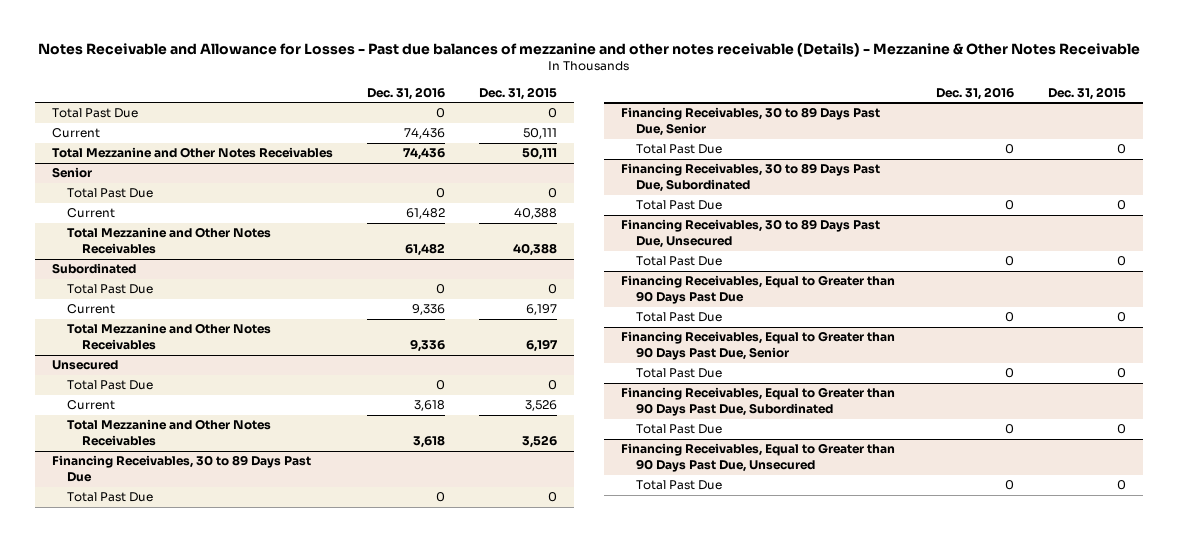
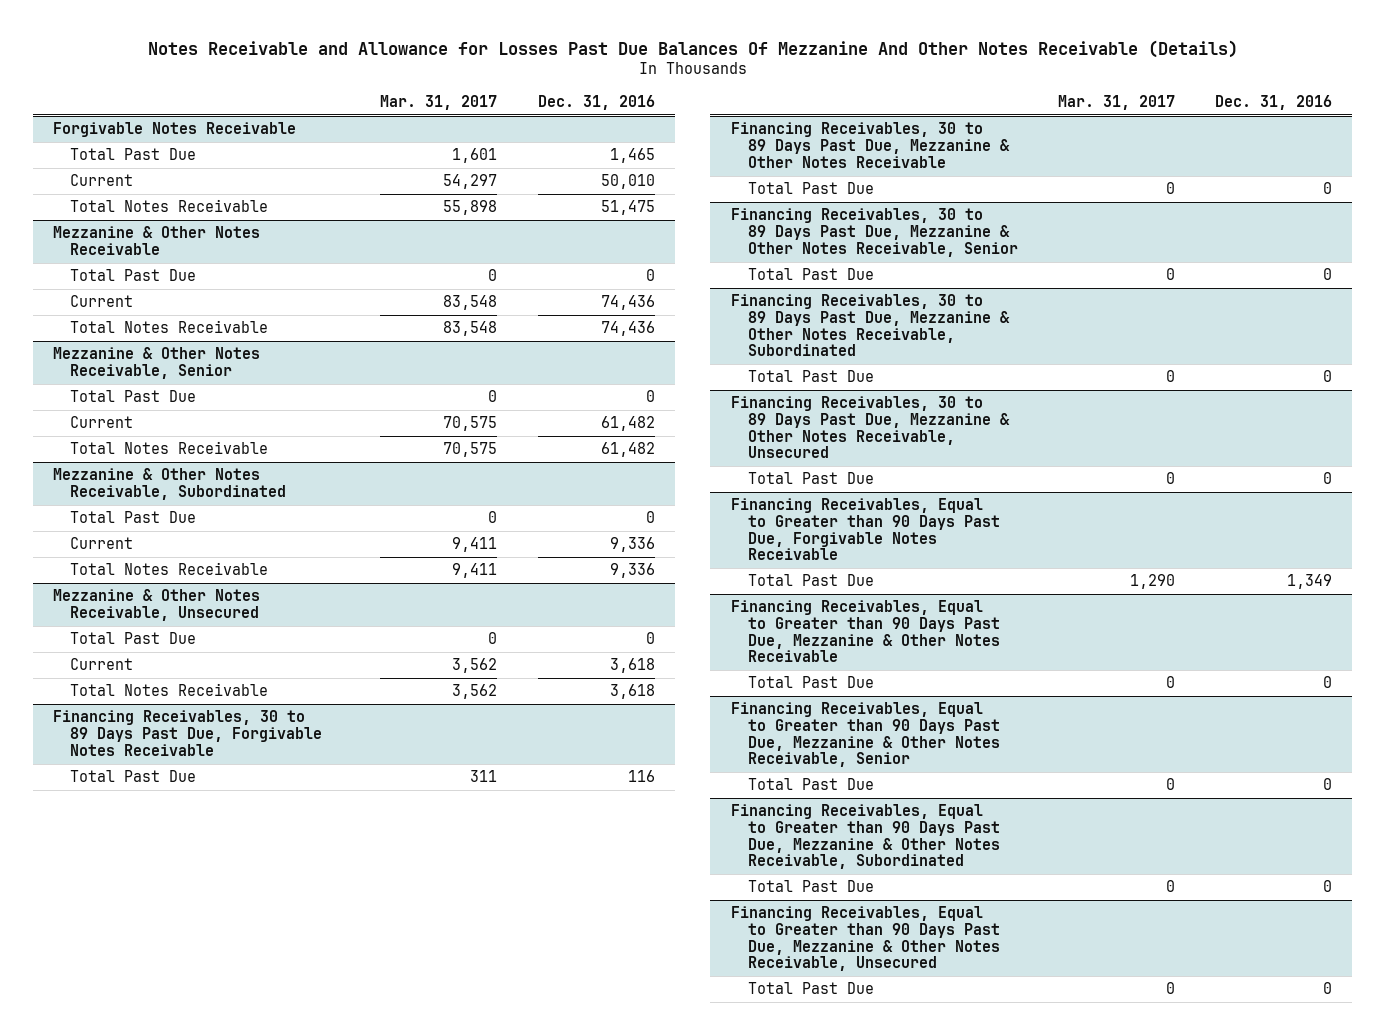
- Notes Receivable and Allowance for Losses - Past due balances of mezzanine and other notes receivable (Details) - Mezzanine & Other Notes Receivable
+ Notes Receivable and Allowance for Losses Past Due Balances Of Mezzanine And Other Notes Receivable (Details)
- | Dec. 31, 2016 | Dec. 31, 2015
+ | Mar. 31, 2017 | Dec. 31, 2016
+ Forgivable Notes Receivable
+ Total Past Due | 1,601 | 1,465
+ Current | 54,297 | 50,010
+ Total Notes Receivable | 55,898 | 51,475
+ Mezzanine & Other Notes Receivable
- Total Mezzanine and Other Notes Receivables | 74,436 | 50,111
- Senior
+ Total Notes Receivable | 83,548 | 74,436
+ Mezzanine & Other Notes Receivable, Senior
- Total Mezzanine and Other Notes Receivables | 61,482 | 40,388
- Subordinated
+ Total Notes Receivable | 70,575 | 61,482
+ Mezzanine & Other Notes Receivable, Subordinated
- Total Mezzanine and Other Notes Receivables | 9,336 | 6,197
- Unsecured
+ Total Notes Receivable | 9,411 | 9,336
+ Mezzanine & Other Notes Receivable, Unsecured
- Total Mezzanine and Other Notes Receivables | 3,618 | 3,526
- Financing Receivables, 30 to 89 Days Past Due
+ Total Notes Receivable | 3,562 | 3,618
+ Financing Receivables, 30 to 89 Days Past Due, Forgivable Notes Receivable
+ Total Past Due | 311 | 116
+ Financing Receivables, 30 to 89 Days Past Due, Mezzanine & Other Notes Receivable
- Financing Receivables, 30 to 89 Days Past Due, Senior
+ Financing Receivables, 30 to 89 Days Past Due, Mezzanine & Other Notes Receivable, Senior
- Financing Receivables, 30 to 89 Days Past Due, Subordinated
+ Financing Receivables, 30 to 89 Days Past Due, Mezzanine & Other Notes Receivable, Subordinated
- Financing Receivables, 30 to 89 Days Past Due, Unsecured
+ Financing Receivables, 30 to 89 Days Past Due, Mezzanine & Other Notes Receivable, Unsecured
- Financing Receivables, Equal to Greater than 90 Days Past Due
+ Financing Receivables, Equal to Greater than 90 Days Past Due, Forgivable Notes Receivable
+ Total Past Due | 1,290 | 1,349
+ Financing Receivables, Equal to Greater than 90 Days Past Due, Mezzanine & Other Notes Receivable
- Financing Receivables, Equal to Greater than 90 Days Past Due, Senior
+ Financing Receivables, Equal to Greater than 90 Days Past Due, Mezzanine & Other Notes Receivable, Senior
- Financing Receivables, Equal to Greater than 90 Days Past Due, Subordinated
+ Financing Receivables, Equal to Greater than 90 Days Past Due, Mezzanine & Other Notes Receivable, Subordinated
- Financing Receivables, Equal to Greater than 90 Days Past Due, Unsecured
+ Financing Receivables, Equal to Greater than 90 Days Past Due, Mezzanine & Other Notes Receivable, Unsecured

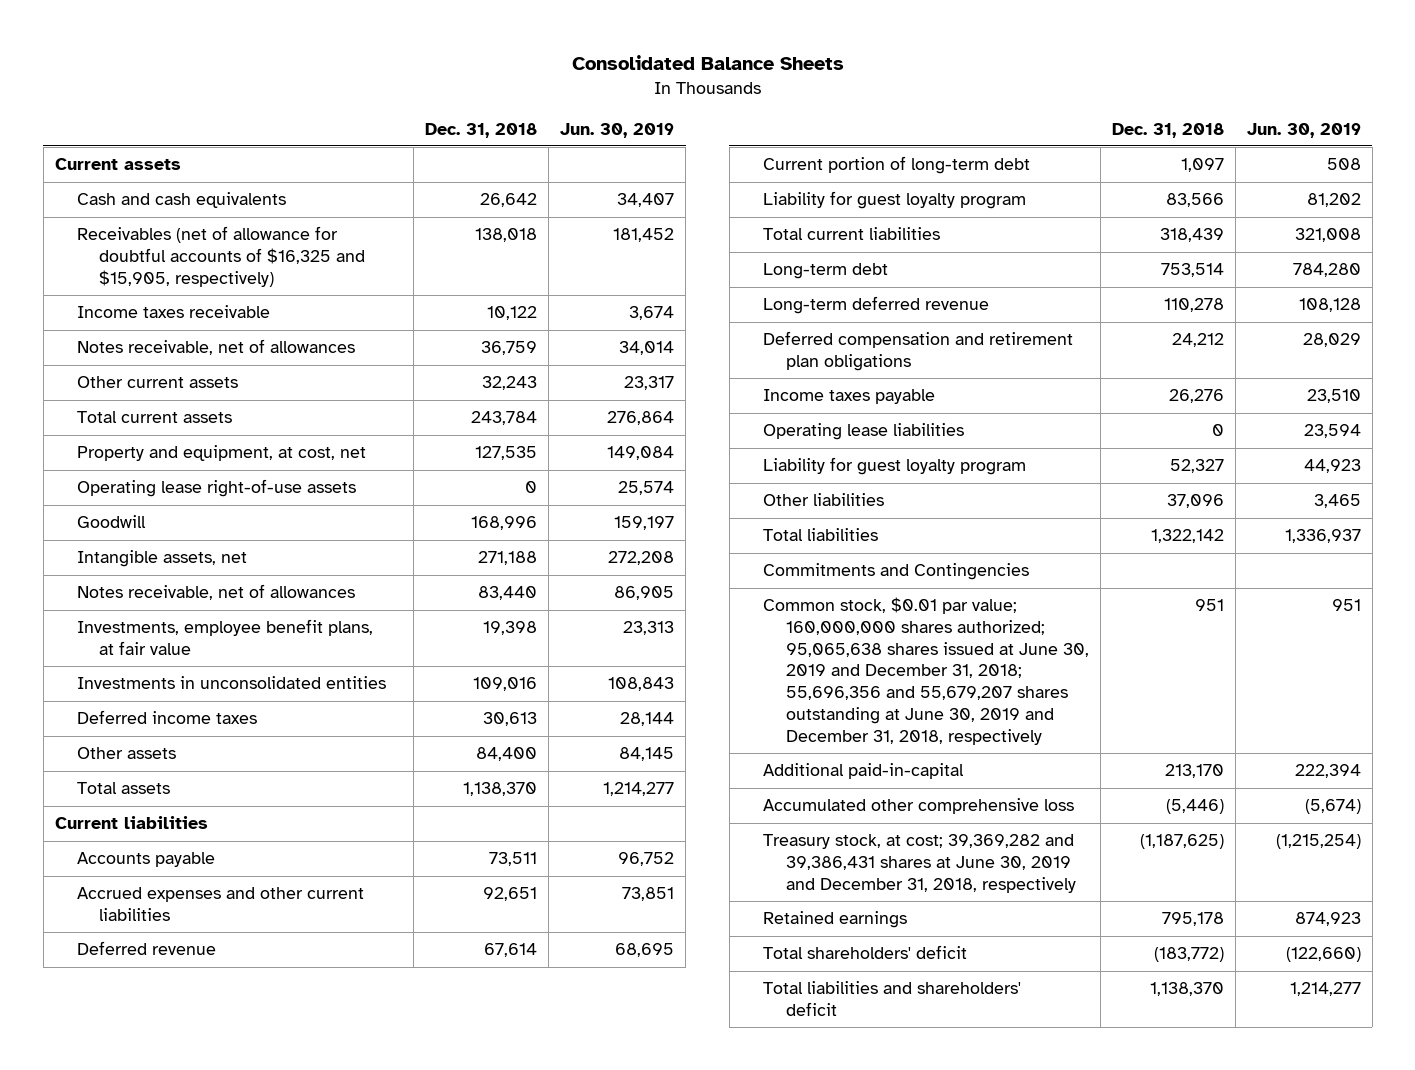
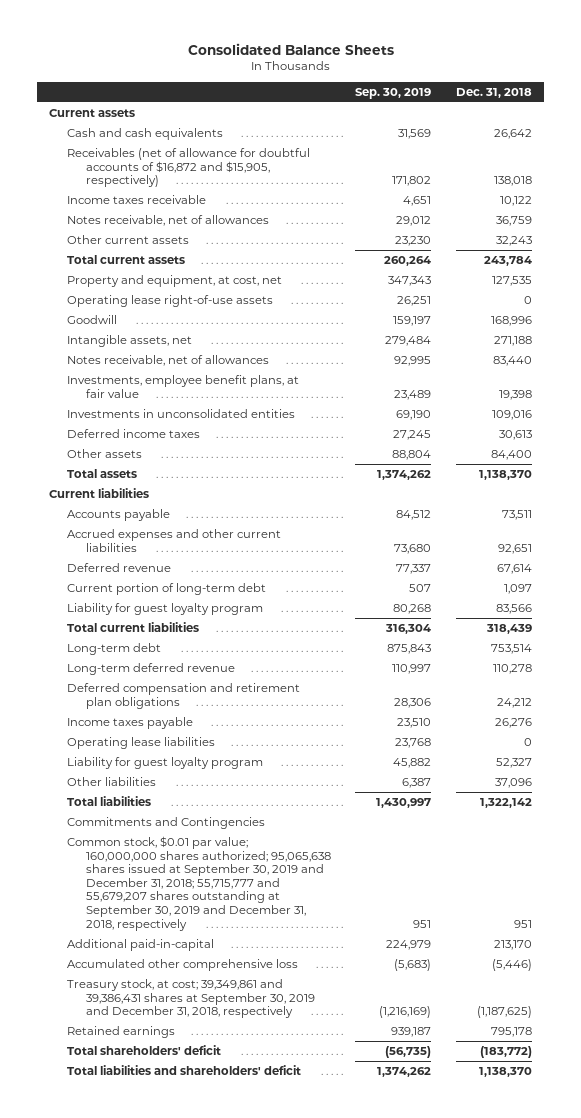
- | Dec. 31, 2018 | Jun. 30, 2019
+ | Sep. 30, 2019 | Dec. 31, 2018
- Receivables (net of allowance for doubtful accounts of $16,325 and $15,905, respectively) | 138,018 | 181,452
+ Receivables (net of allowance for doubtful accounts of $16,872 and $15,905, respectively) | 171,802 | 138,018
- Common stock, $0.01 par value; 160,000,000 shares authorized; 95,065,638 shares issued at June 30, 2019 and December 31, 2018; 55,696,356 and 55,679,207 shares outstanding at June 30, 2019 and December 31, 2018, respectively | 951 | 951
+ Common stock, $0.01 par value; 160,000,000 shares authorized; 95,065,638 shares issued at September 30, 2019 and December 31, 2018; 55,715,777 and 55,679,207 shares outstanding at September 30, 2019 and December 31, 2018, respectively | 951 | 951
- Treasury stock, at cost; 39,369,282 and 39,386,431 shares at June 30, 2019 and December 31, 2018, respectively | (1,187,625) | (1,215,254)
+ Treasury stock, at cost; 39,349,861 and 39,386,431 shares at September 30, 2019 and December 31, 2018, respectively | (1,216,169) | (1,187,625)

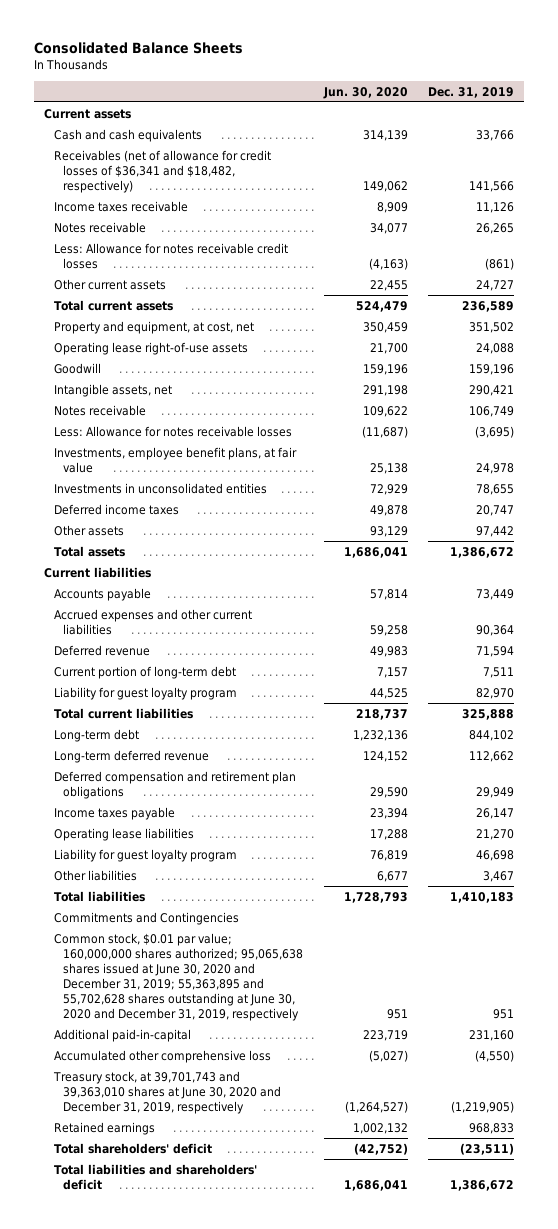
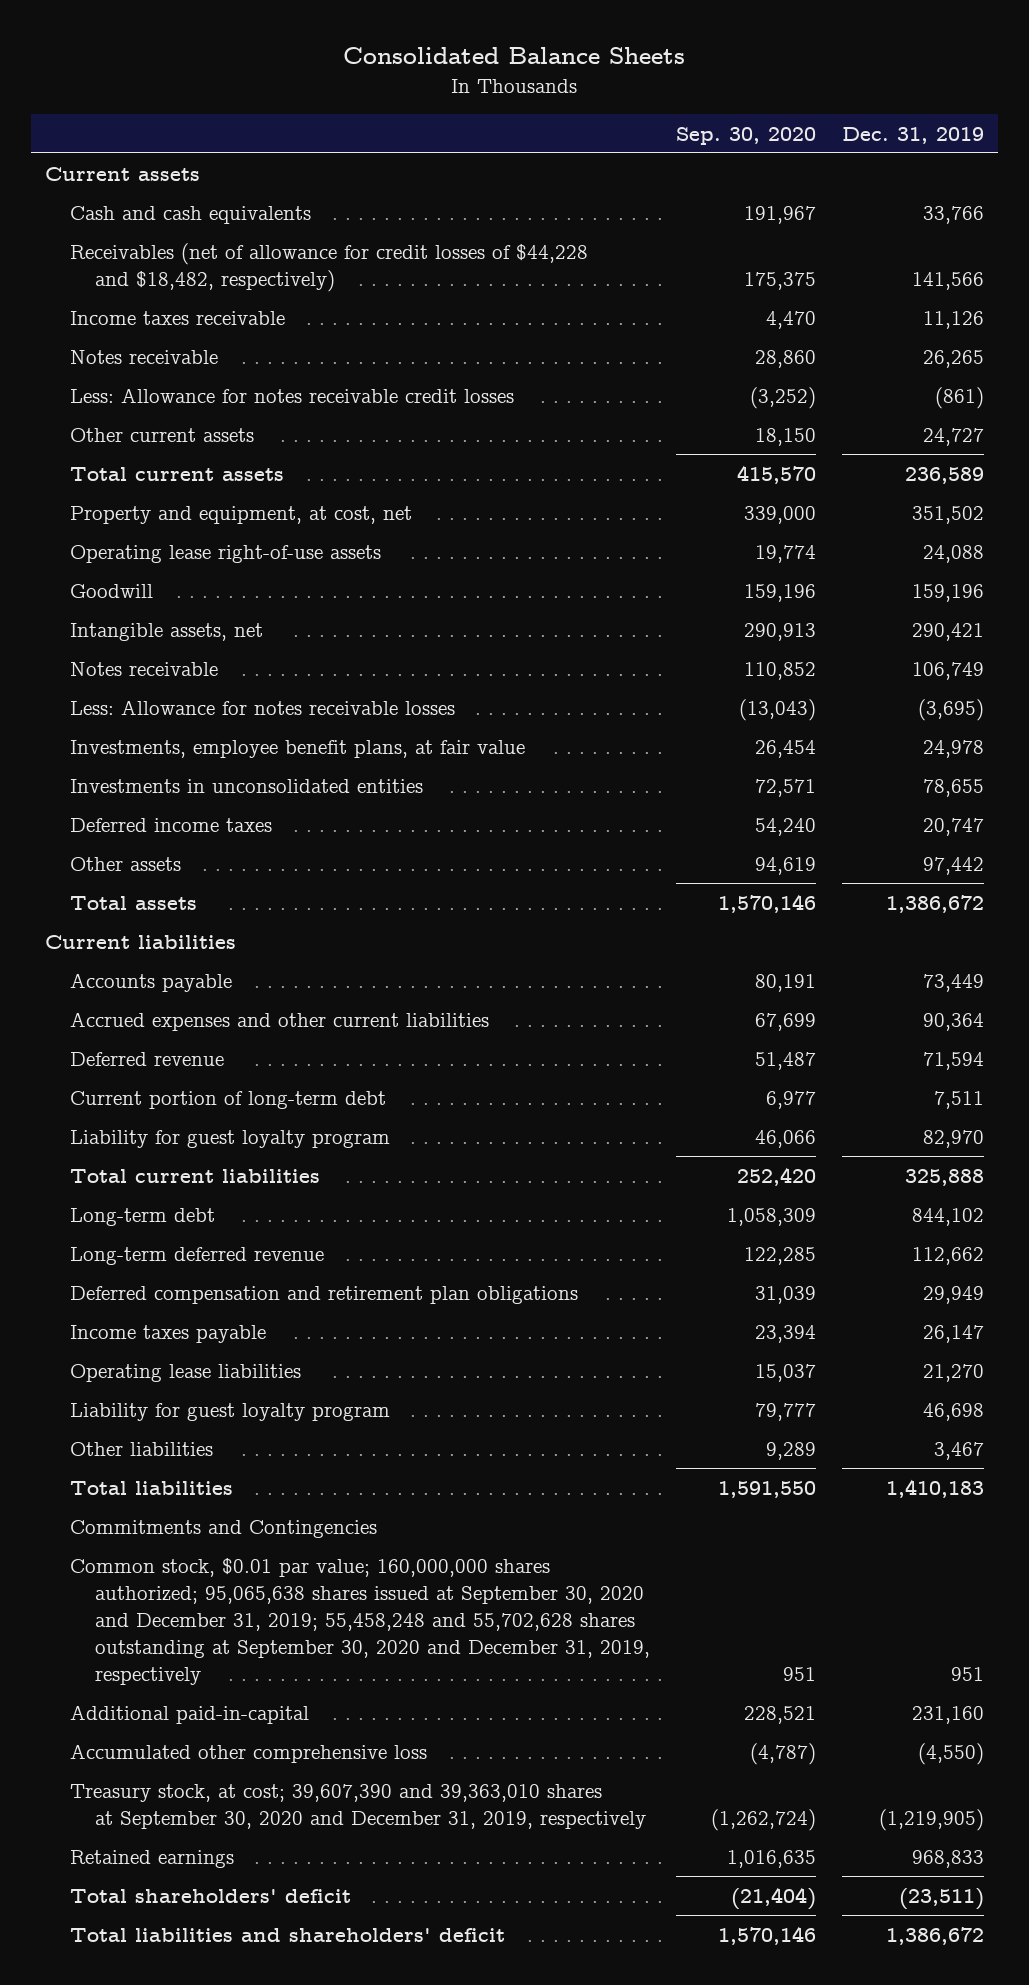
- | Jun. 30, 2020 | Dec. 31, 2019
+ | Sep. 30, 2020 | Dec. 31, 2019
- Receivables (net of allowance for credit losses of $36,341 and $18,482, respectively) | 149,062 | 141,566
+ Receivables (net of allowance for credit losses of $44,228 and $18,482, respectively) | 175,375 | 141,566
- Common stock, $0.01 par value; 160,000,000 shares authorized; 95,065,638 shares issued at June 30, 2020 and December 31, 2019; 55,363,895 and 55,702,628 shares outstanding at June 30, 2020 and December 31, 2019, respectively | 951 | 951
+ Common stock, $0.01 par value; 160,000,000 shares authorized; 95,065,638 shares issued at September 30, 2020 and December 31, 2019; 55,458,248 and 55,702,628 shares outstanding at September 30, 2020 and December 31, 2019, respectively | 951 | 951
- Treasury stock, at 39,701,743 and 39,363,010 shares at June 30, 2020 and December 31, 2019, respectively | (1,264,527) | (1,219,905)
+ Treasury stock, at cost; 39,607,390 and 39,363,010 shares at September 30, 2020 and December 31, 2019, respectively | (1,262,724) | (1,219,905)

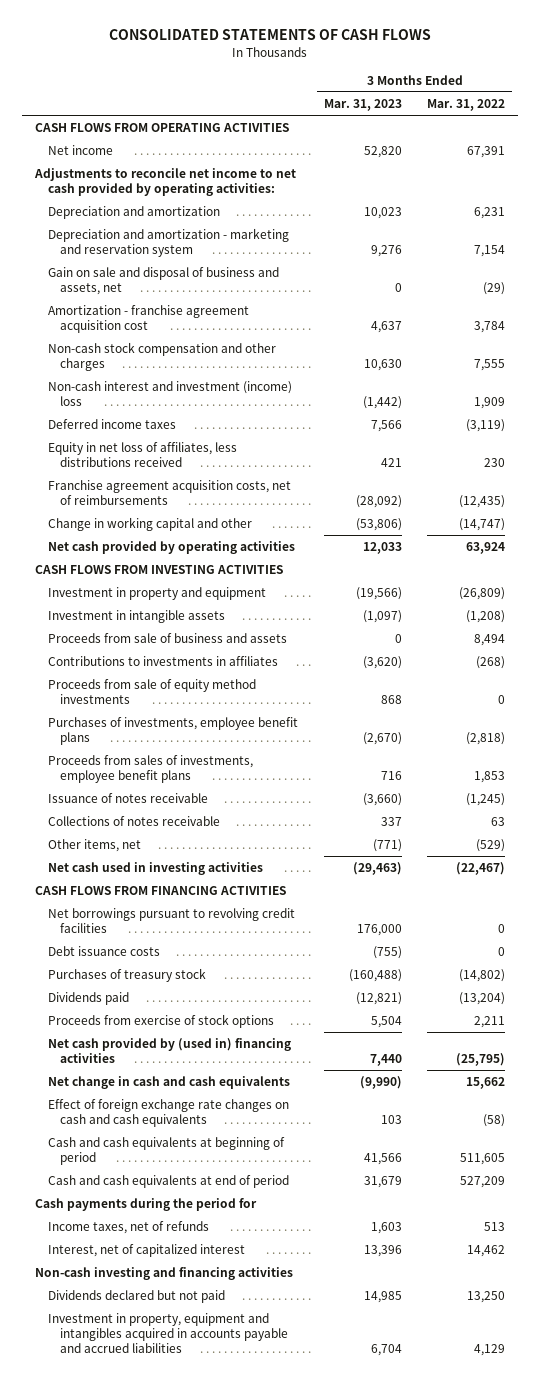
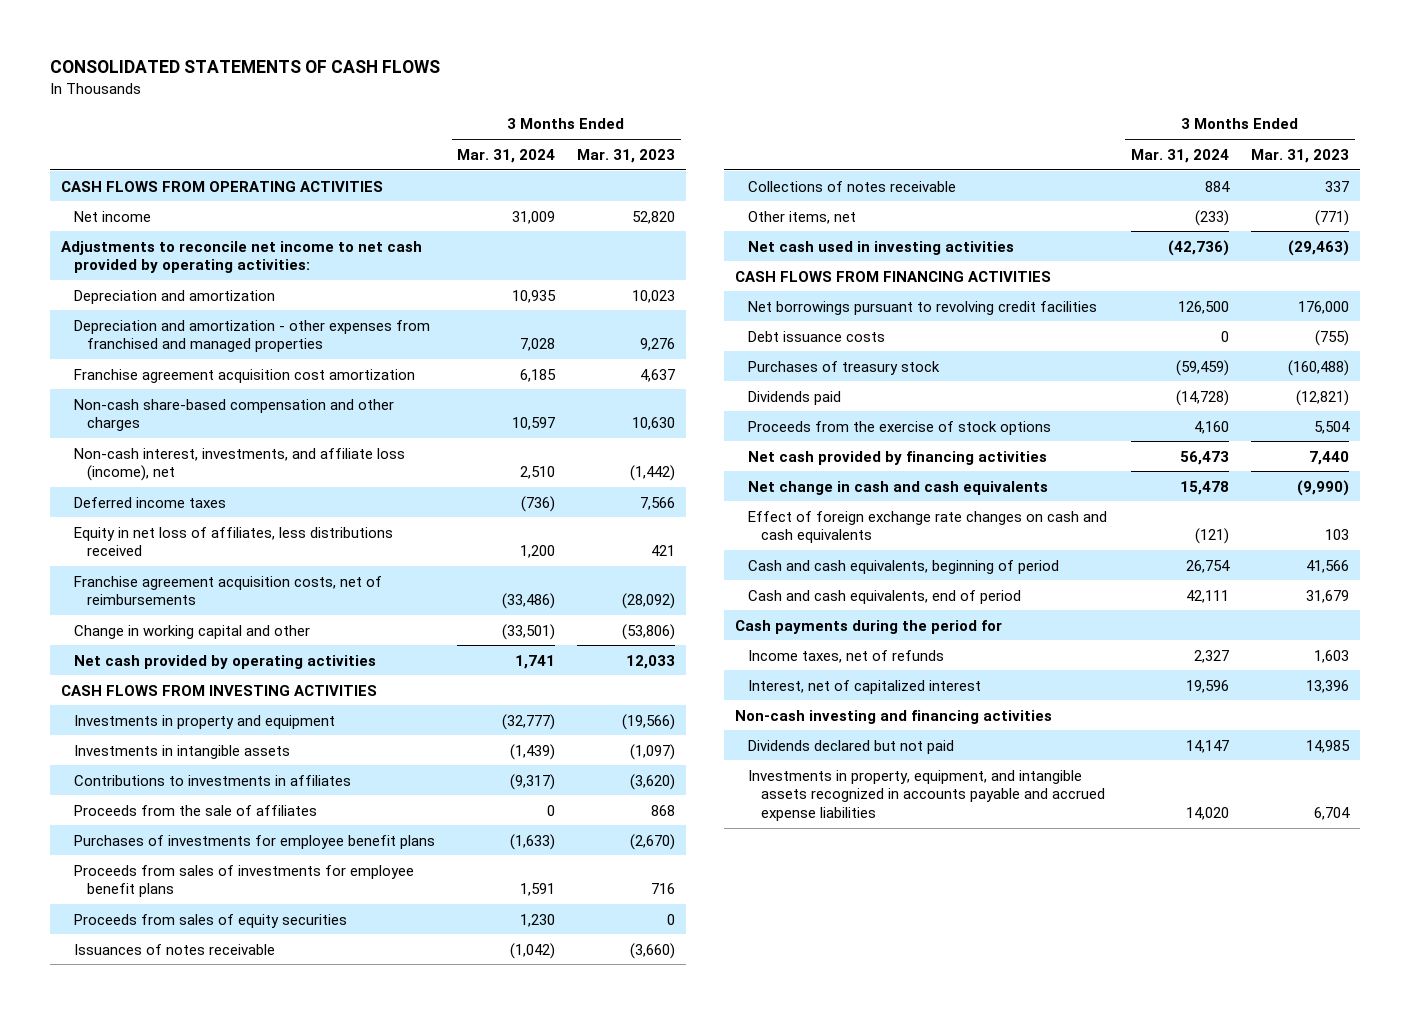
- | 3 Months Ended Mar. 31, 2023 | 3 Months Ended Mar. 31, 2022
+ | 3 Months Ended Mar. 31, 2024 | 3 Months Ended Mar. 31, 2023
- Depreciation and amortization - marketing and reservation system | 9,276 | 7,154
- Gain on sale and disposal of business and assets, net | 0 | (29)
- Amortization - franchise agreement acquisition cost | 4,637 | 3,784
- Non-cash stock compensation and other charges | 10,630 | 7,555
- Non-cash interest and investment (income) loss | (1,442) | 1,909
+ Depreciation and amortization - other expenses from franchised and managed properties | 7,028 | 9,276
+ Franchise agreement acquisition cost amortization | 6,185 | 4,637
+ Non-cash share-based compensation and other charges | 10,597 | 10,630
+ Non-cash interest, investments, and affiliate loss (income), net | 2,510 | (1,442)
- Investment in property and equipment | (19,566) | (26,809)
- Investment in intangible assets | (1,097) | (1,208)
- Proceeds from sale of business and assets | 0 | 8,494
+ Investments in property and equipment | (32,777) | (19,566)
+ Investments in intangible assets | (1,439) | (1,097)
- Proceeds from sale of equity method investments | 868 | 0
- Purchases of investments, employee benefit plans | (2,670) | (2,818)
- Proceeds from sales of investments, employee benefit plans | 716 | 1,853
- Issuance of notes receivable | (3,660) | (1,245)
+ Proceeds from the sale of affiliates | 0 | 868
+ Purchases of investments for employee benefit plans | (1,633) | (2,670)
+ Proceeds from sales of investments for employee benefit plans | 1,591 | 716
+ Proceeds from sales of equity securities | 1,230 | 0
+ Issuances of notes receivable | (1,042) | (3,660)
- Proceeds from exercise of stock options | 5,504 | 2,211
- Net cash provided by (used in) financing activities | 7,440 | (25,795)
+ Proceeds from the exercise of stock options | 4,160 | 5,504
+ Net cash provided by financing activities | 56,473 | 7,440
- Cash and cash equivalents at beginning of period | 41,566 | 511,605
- Cash and cash equivalents at end of period | 31,679 | 527,209
+ Cash and cash equivalents, beginning of period | 26,754 | 41,566
+ Cash and cash equivalents, end of period | 42,111 | 31,679
- Investment in property, equipment and intangibles acquired in accounts payable and accrued liabilities | 6,704 | 4,129
+ Investments in property, equipment, and intangible assets recognized in accounts payable and accrued expense liabilities | 14,020 | 6,704

